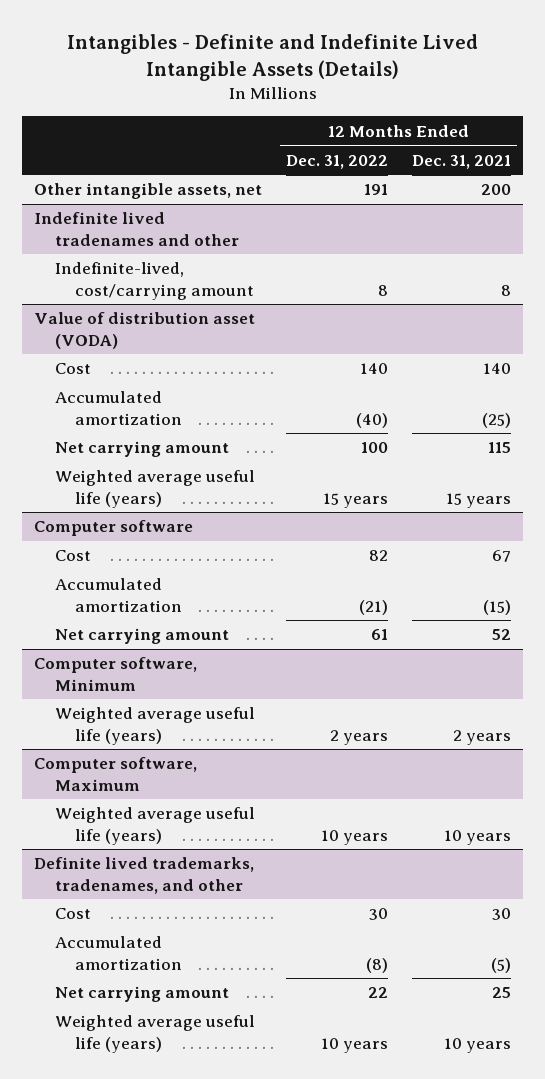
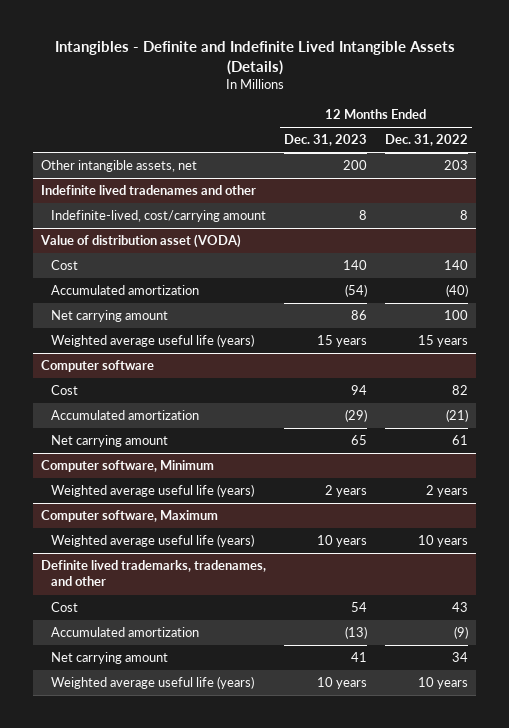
- | 12 Months Ended Dec. 31, 2022 | 12 Months Ended Dec. 31, 2021
+ | 12 Months Ended Dec. 31, 2023 | 12 Months Ended Dec. 31, 2022
- Other intangible assets, net | 191 | 200
+ Other intangible assets, net | 200 | 203
@ Definite lived trademarks, tradenames, and other
- Cost | 30 | 30
- Accumulated amortization | (8) | (5)
- Net carrying amount | 22 | 25
+ Cost | 54 | 43
+ Accumulated amortization | (13) | (9)
+ Net carrying amount | 41 | 34

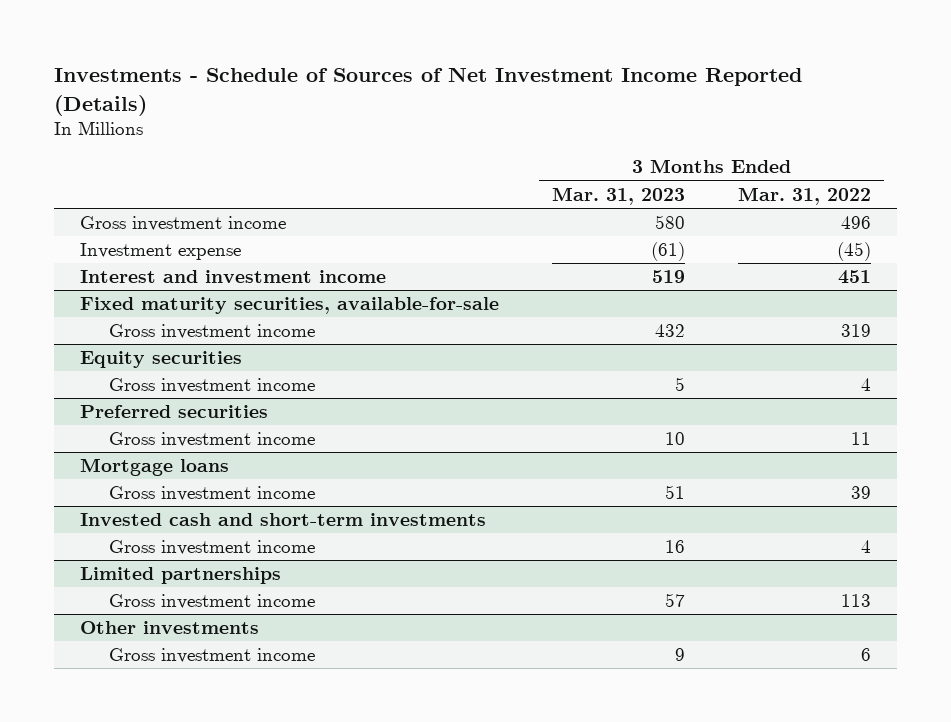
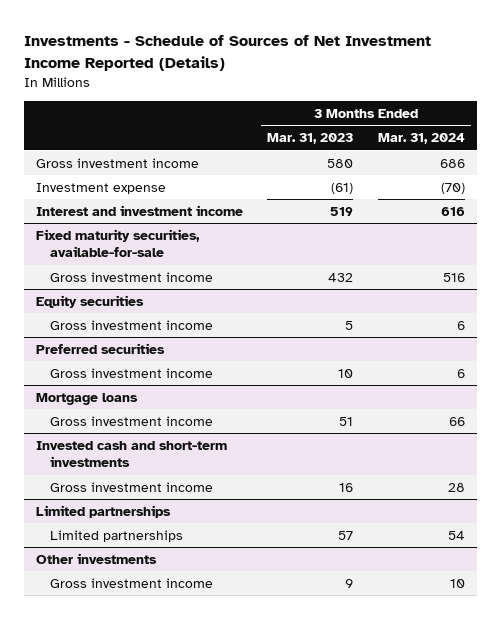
- | 3 Months Ended Mar. 31, 2023 | 3 Months Ended Mar. 31, 2022
+ | 3 Months Ended Mar. 31, 2023 | 3 Months Ended Mar. 31, 2024
@ Limited partnerships
- Gross investment income | 57 | 113
+ Limited partnerships | 57 | 54

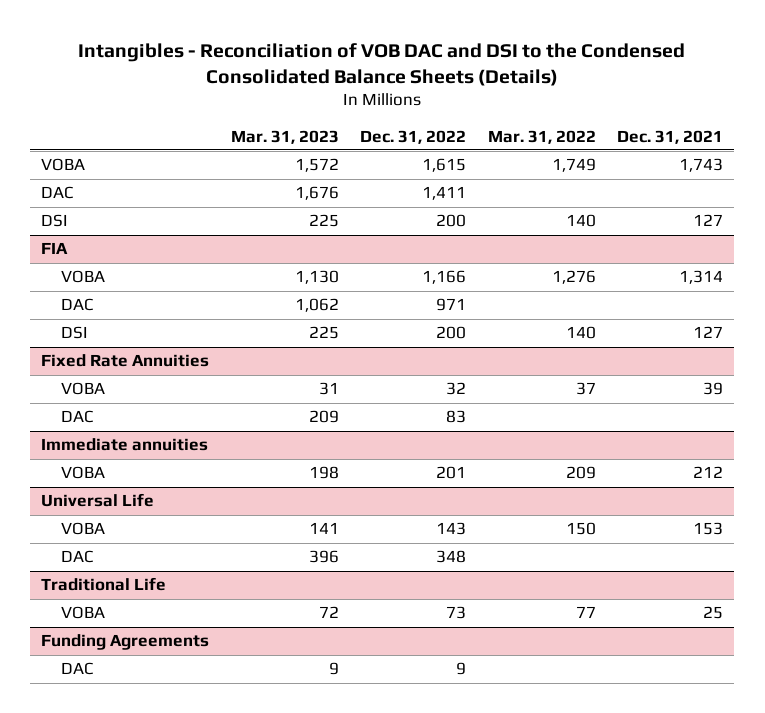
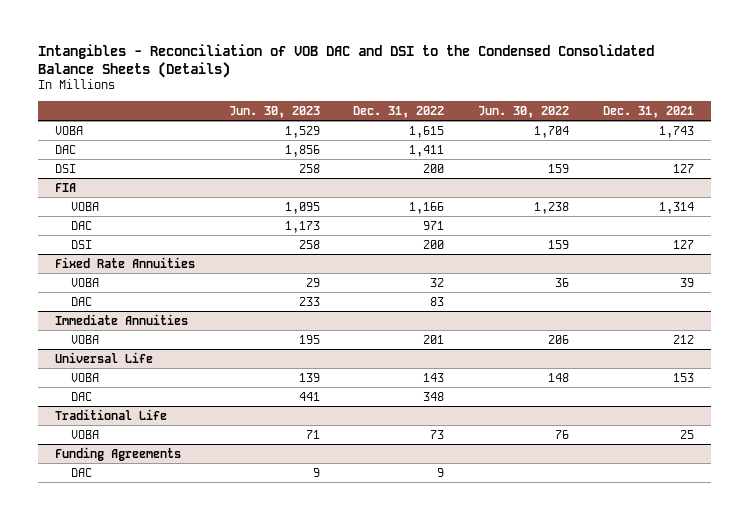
- | Mar. 31, 2023 | Dec. 31, 2022 | Mar. 31, 2022 | Dec. 31, 2021
+ | Jun. 30, 2023 | Dec. 31, 2022 | Jun. 30, 2022 | Dec. 31, 2021
- Immediate annuities
+ Immediate Annuities

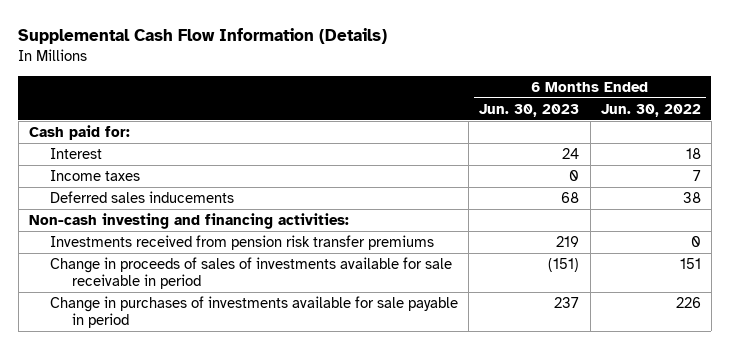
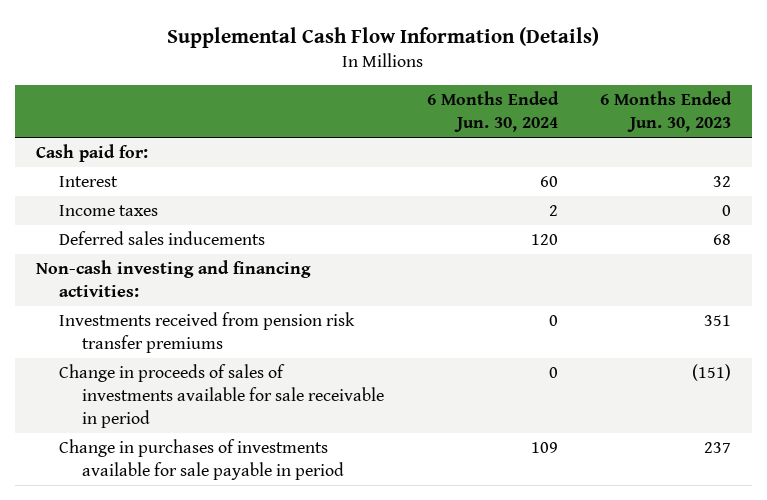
- | 6 Months Ended Jun. 30, 2023 | 6 Months Ended Jun. 30, 2022
+ | 6 Months Ended Jun. 30, 2024 | 6 Months Ended Jun. 30, 2023
- Interest | 24 | 18
+ Interest | 60 | 32
- Investments received from pension risk transfer premiums | 219 | 0
+ Investments received from pension risk transfer premiums | 0 | 351

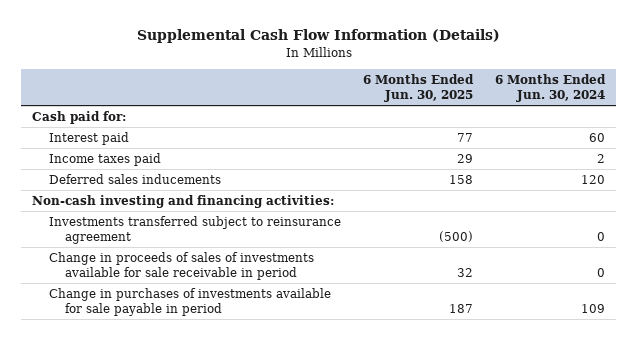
- | 6 Months Ended Jun. 30, 2024 | 6 Months Ended Jun. 30, 2023
+ | 6 Months Ended Jun. 30, 2025 | 6 Months Ended Jun. 30, 2024
- Interest | 60 | 32
- Income taxes | 2 | 0
+ Interest paid | 77 | 60
+ Income taxes paid | 29 | 2
- Investments received from pension risk transfer premiums | 0 | 351
+ Investments transferred subject to reinsurance agreement | (500) | 0

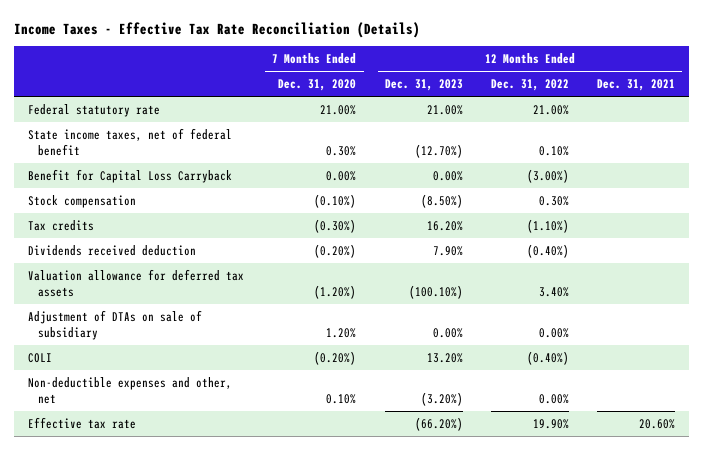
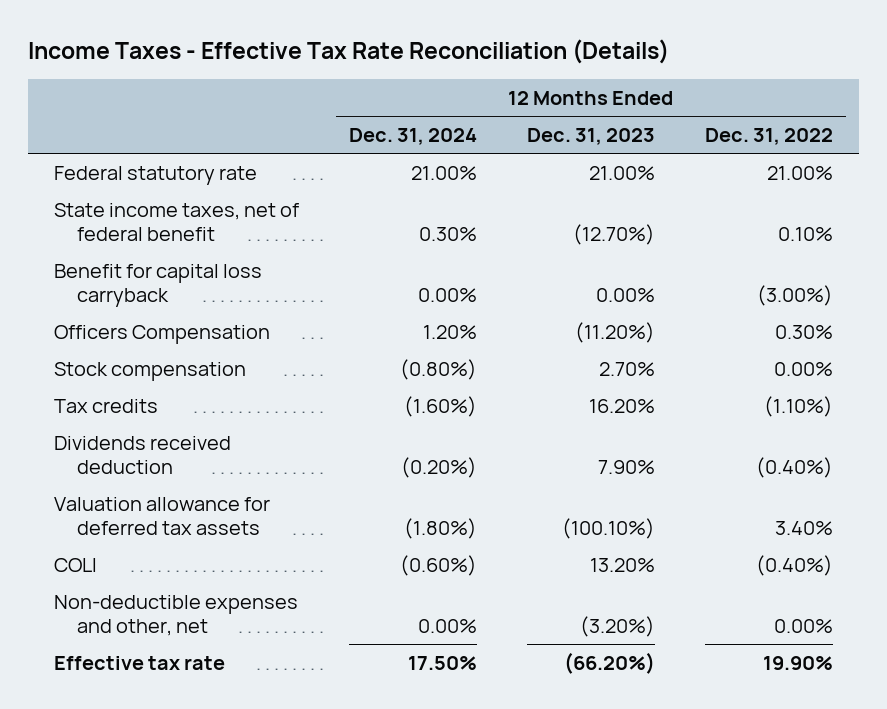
- | 7 Months Ended Dec. 31, 2020 | 12 Months Ended Dec. 31, 2023 | 12 Months Ended Dec. 31, 2022 | 12 Months Ended Dec. 31, 2021
+ | 12 Months Ended Dec. 31, 2024 | 12 Months Ended Dec. 31, 2023 | 12 Months Ended Dec. 31, 2022
- Benefit for Capital Loss Carryback | 0.00% | 0.00% | (3.00%) |
- Stock compensation | (0.10%) | (8.50%) | 0.30% |
+ Benefit for capital loss carryback | 0.00% | 0.00% | (3.00%)
+ Officers Compensation | 1.20% | (11.20%) | 0.30%
+ Stock compensation | (0.80%) | 2.70% | 0.00%
- Adjustment of DTAs on sale of subsidiary | 1.20% | 0.00% | 0.00% |

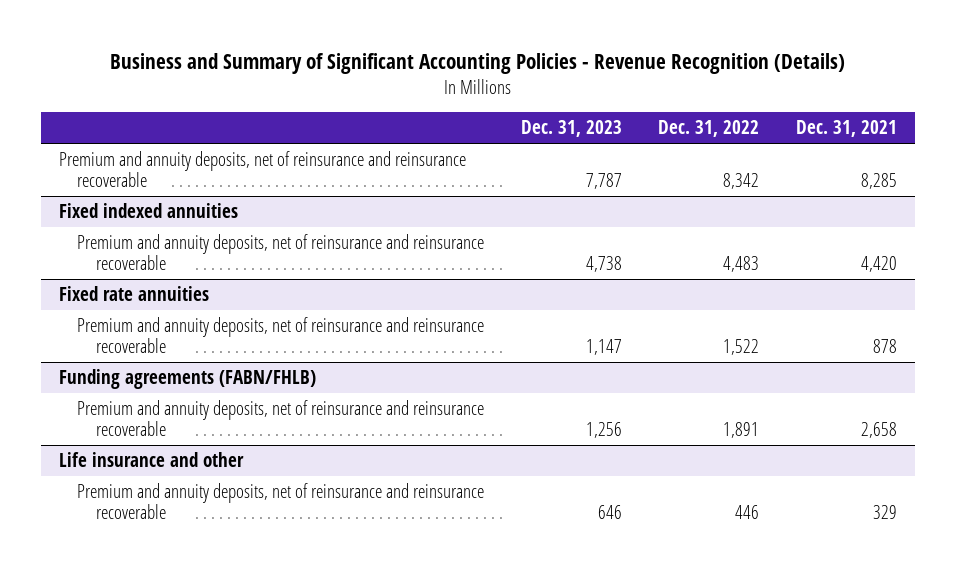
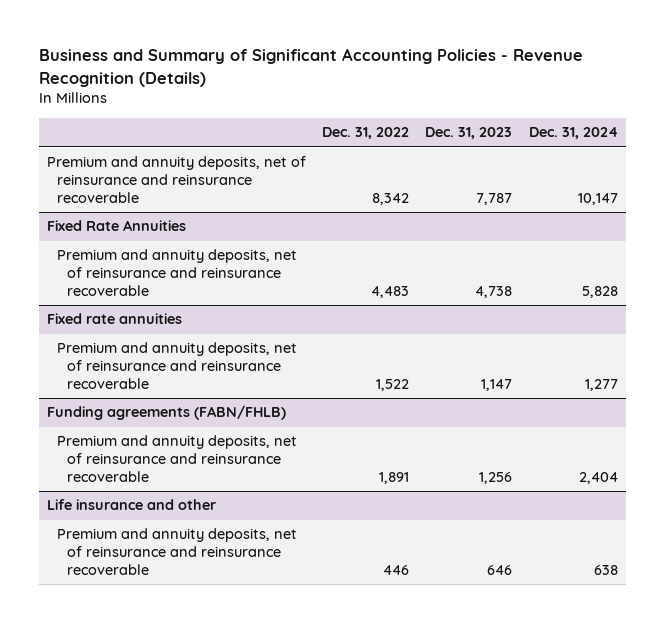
- | Dec. 31, 2023 | Dec. 31, 2022 | Dec. 31, 2021
+ | Dec. 31, 2022 | Dec. 31, 2023 | Dec. 31, 2024
- Fixed indexed annuities
+ Fixed Rate Annuities

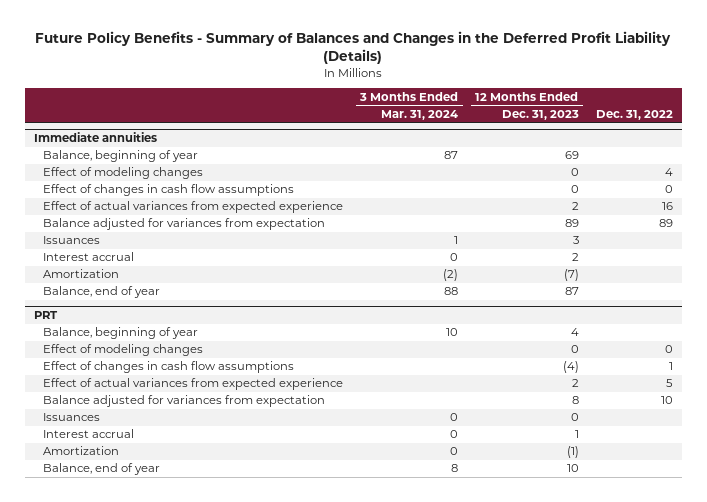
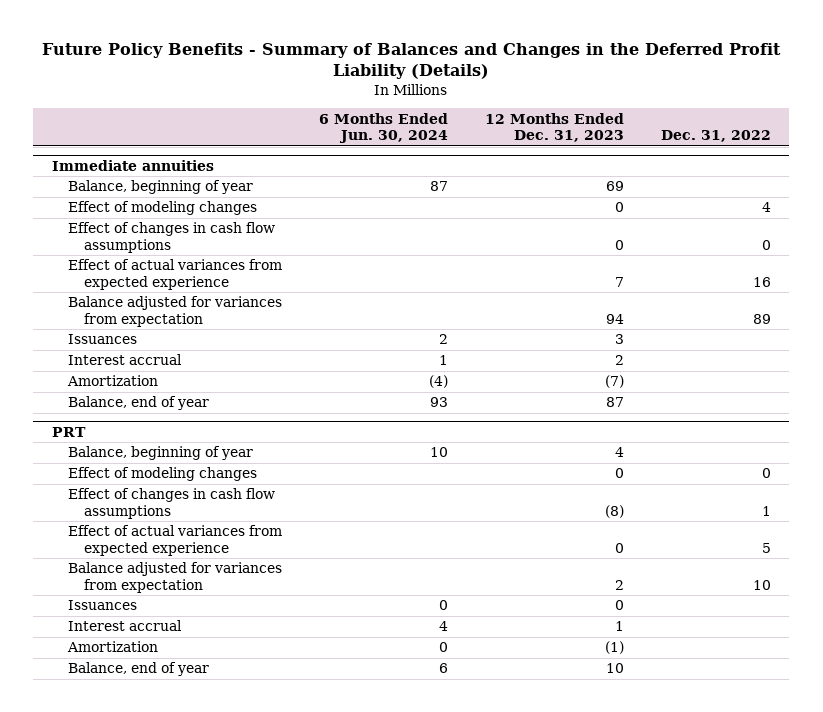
- | 3 Months Ended Mar. 31, 2024 | 12 Months Ended Dec. 31, 2023 | Dec. 31, 2022
+ | 6 Months Ended Jun. 30, 2024 | 12 Months Ended Dec. 31, 2023 | Dec. 31, 2022
@ Immediate annuities
- Effect of actual variances from expected experience | | 2 | 16
- Balance adjusted for variances from expectation | | 89 | 89
+ Effect of actual variances from expected experience | | 7 | 16
+ Balance adjusted for variances from expectation | | 94 | 89
@ PRT
- Effect of changes in cash flow assumptions | | (4) | 1
- Effect of actual variances from expected experience | | 2 | 5
- Balance adjusted for variances from expectation | | 8 | 10
+ Effect of changes in cash flow assumptions | | (8) | 1
+ Effect of actual variances from expected experience | | 0 | 5
+ Balance adjusted for variances from expectation | | 2 | 10

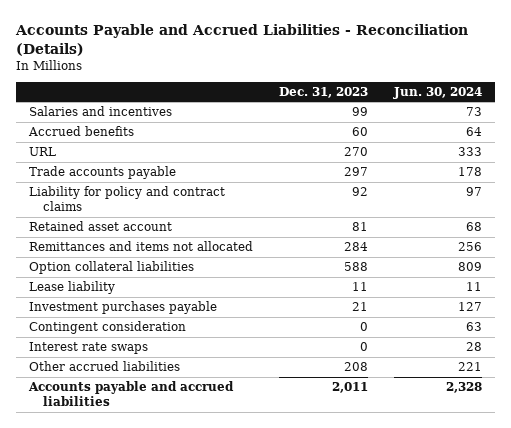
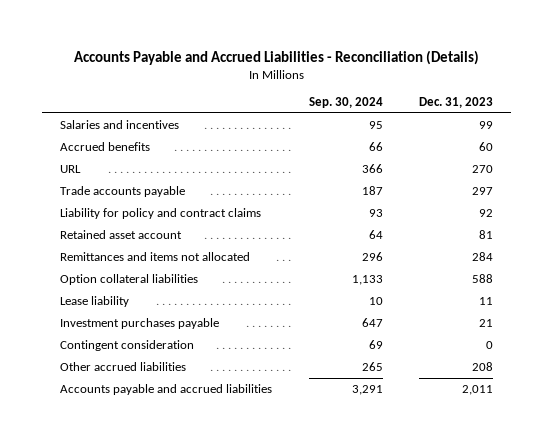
- | Dec. 31, 2023 | Jun. 30, 2024
+ | Sep. 30, 2024 | Dec. 31, 2023
- Interest rate swaps | 0 | 28

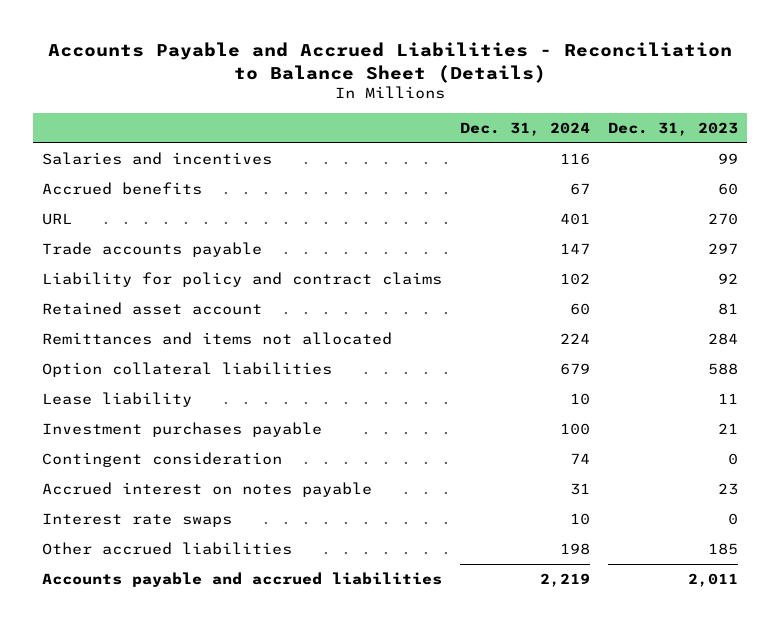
- Accounts Payable and Accrued Liabilities - Reconciliation (Details)
+ Accounts Payable and Accrued Liabilities - Reconciliation to Balance Sheet (Details)
- | Sep. 30, 2024 | Dec. 31, 2023
+ | Dec. 31, 2024 | Dec. 31, 2023
- Other accrued liabilities | 265 | 208
+ Accrued interest on notes payable | 31 | 23
+ Interest rate swaps | 10 | 0
+ Other accrued liabilities | 198 | 185

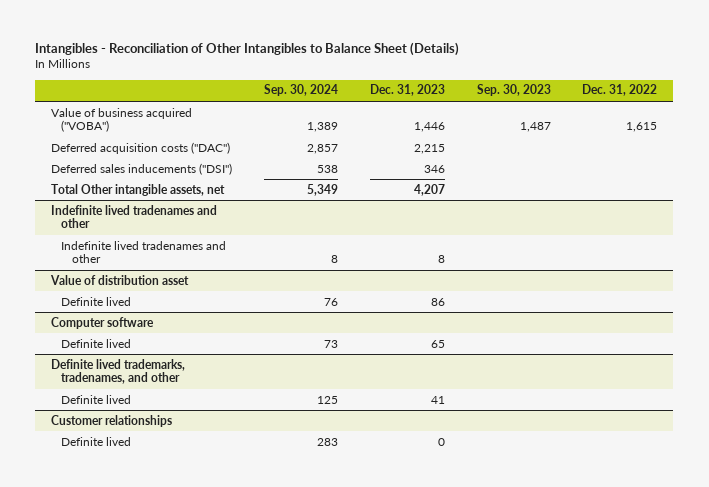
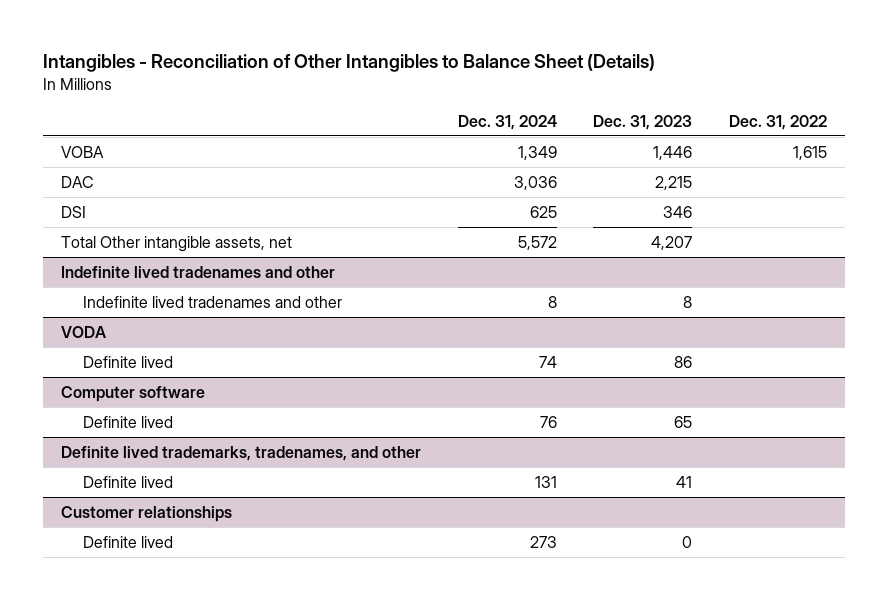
- | Sep. 30, 2024 | Dec. 31, 2023 | Sep. 30, 2023 | Dec. 31, 2022
+ | Dec. 31, 2024 | Dec. 31, 2023 | Dec. 31, 2022
- Value of business acquired ("VOBA") | 1,389 | 1,446 | 1,487 | 1,615
- Deferred acquisition costs ("DAC") | 2,857 | 2,215 | |
- Deferred sales inducements ("DSI") | 538 | 346 | |
+ VOBA | 1,349 | 1,446 | 1,615
+ DAC | 3,036 | 2,215 |
+ DSI | 625 | 346 |
- Value of distribution asset
+ VODA

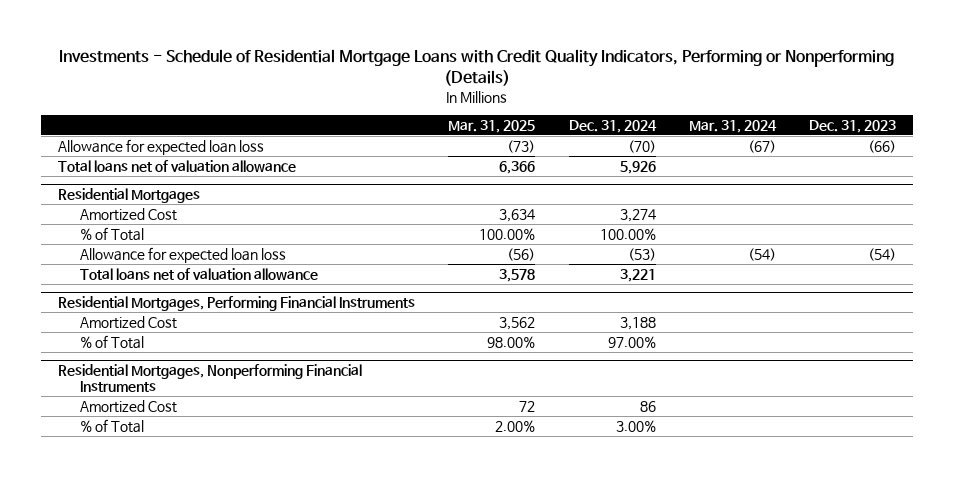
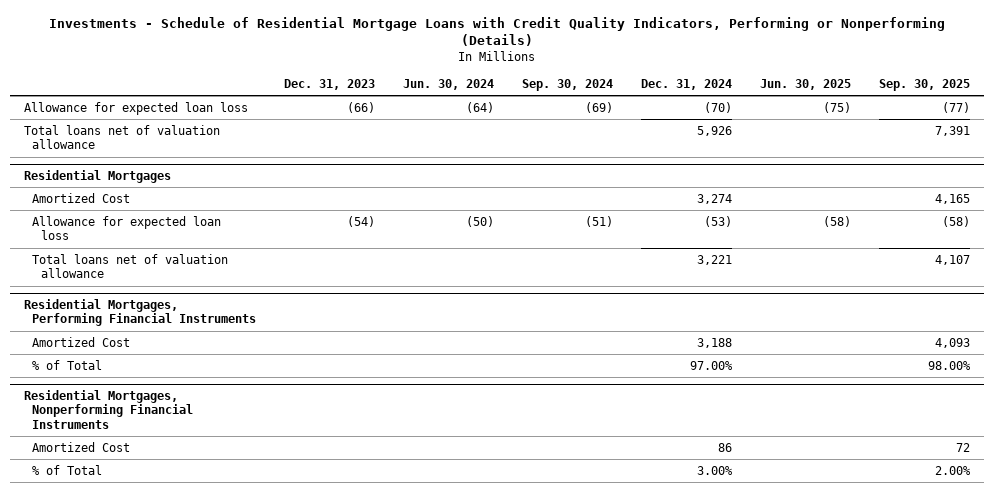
- | Mar. 31, 2025 | Dec. 31, 2024 | Mar. 31, 2024 | Dec. 31, 2023
+ | Dec. 31, 2023 | Jun. 30, 2024 | Sep. 30, 2024 | Dec. 31, 2024 | Jun. 30, 2025 | Sep. 30, 2025
@ Residential Mortgages
- % of Total | 100.00% | 100.00% | |

